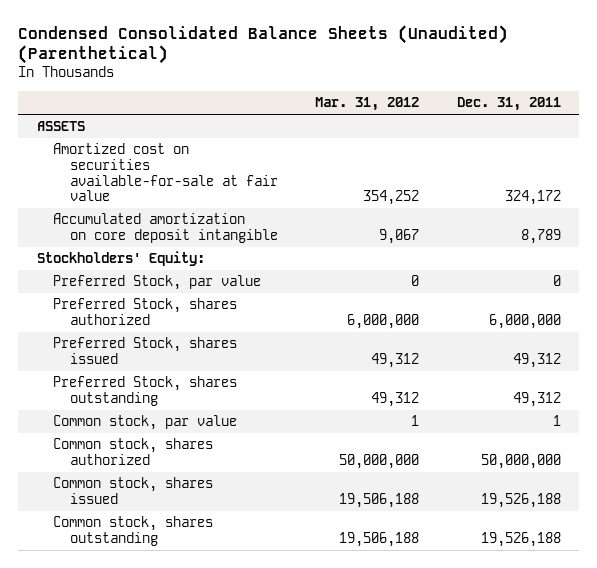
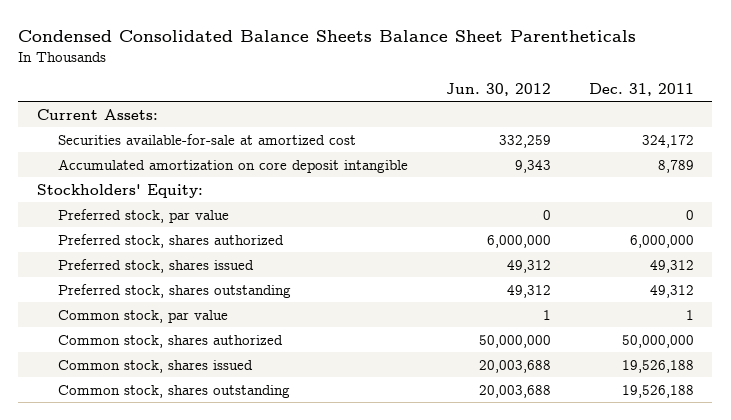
- Condensed Consolidated Balance Sheets (Unaudited) (Parenthetical)
+ Condensed Consolidated Balance Sheets Balance Sheet Parentheticals
- | Mar. 31, 2012 | Dec. 31, 2011
+ | Jun. 30, 2012 | Dec. 31, 2011
- ASSETS
- Amortized cost on securities available-for-sale at fair value | 354,252 | 324,172
+ Current Assets:
+ Securities available-for-sale at amortized cost | 332,259 | 324,172
- Preferred Stock, par value | 0 | 0
- Preferred Stock, shares authorized | 6,000,000 | 6,000,000
- Preferred Stock, shares issued | 49,312 | 49,312
- Preferred Stock, shares outstanding | 49,312 | 49,312
+ Preferred stock, par value | 0 | 0
+ Preferred stock, shares authorized | 6,000,000 | 6,000,000
+ Preferred stock, shares issued | 49,312 | 49,312
+ Preferred stock, shares outstanding | 49,312 | 49,312

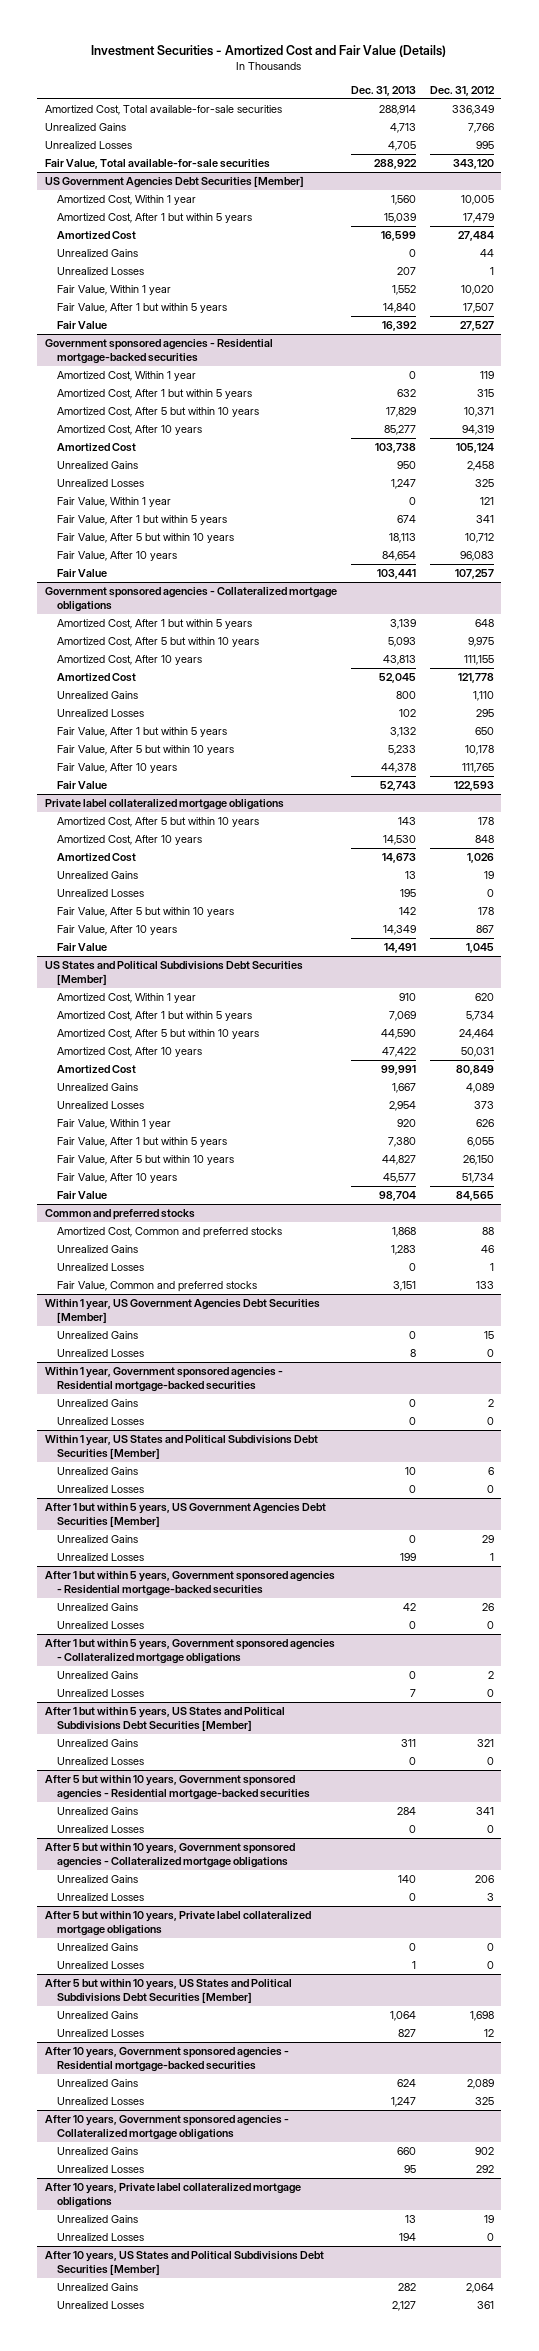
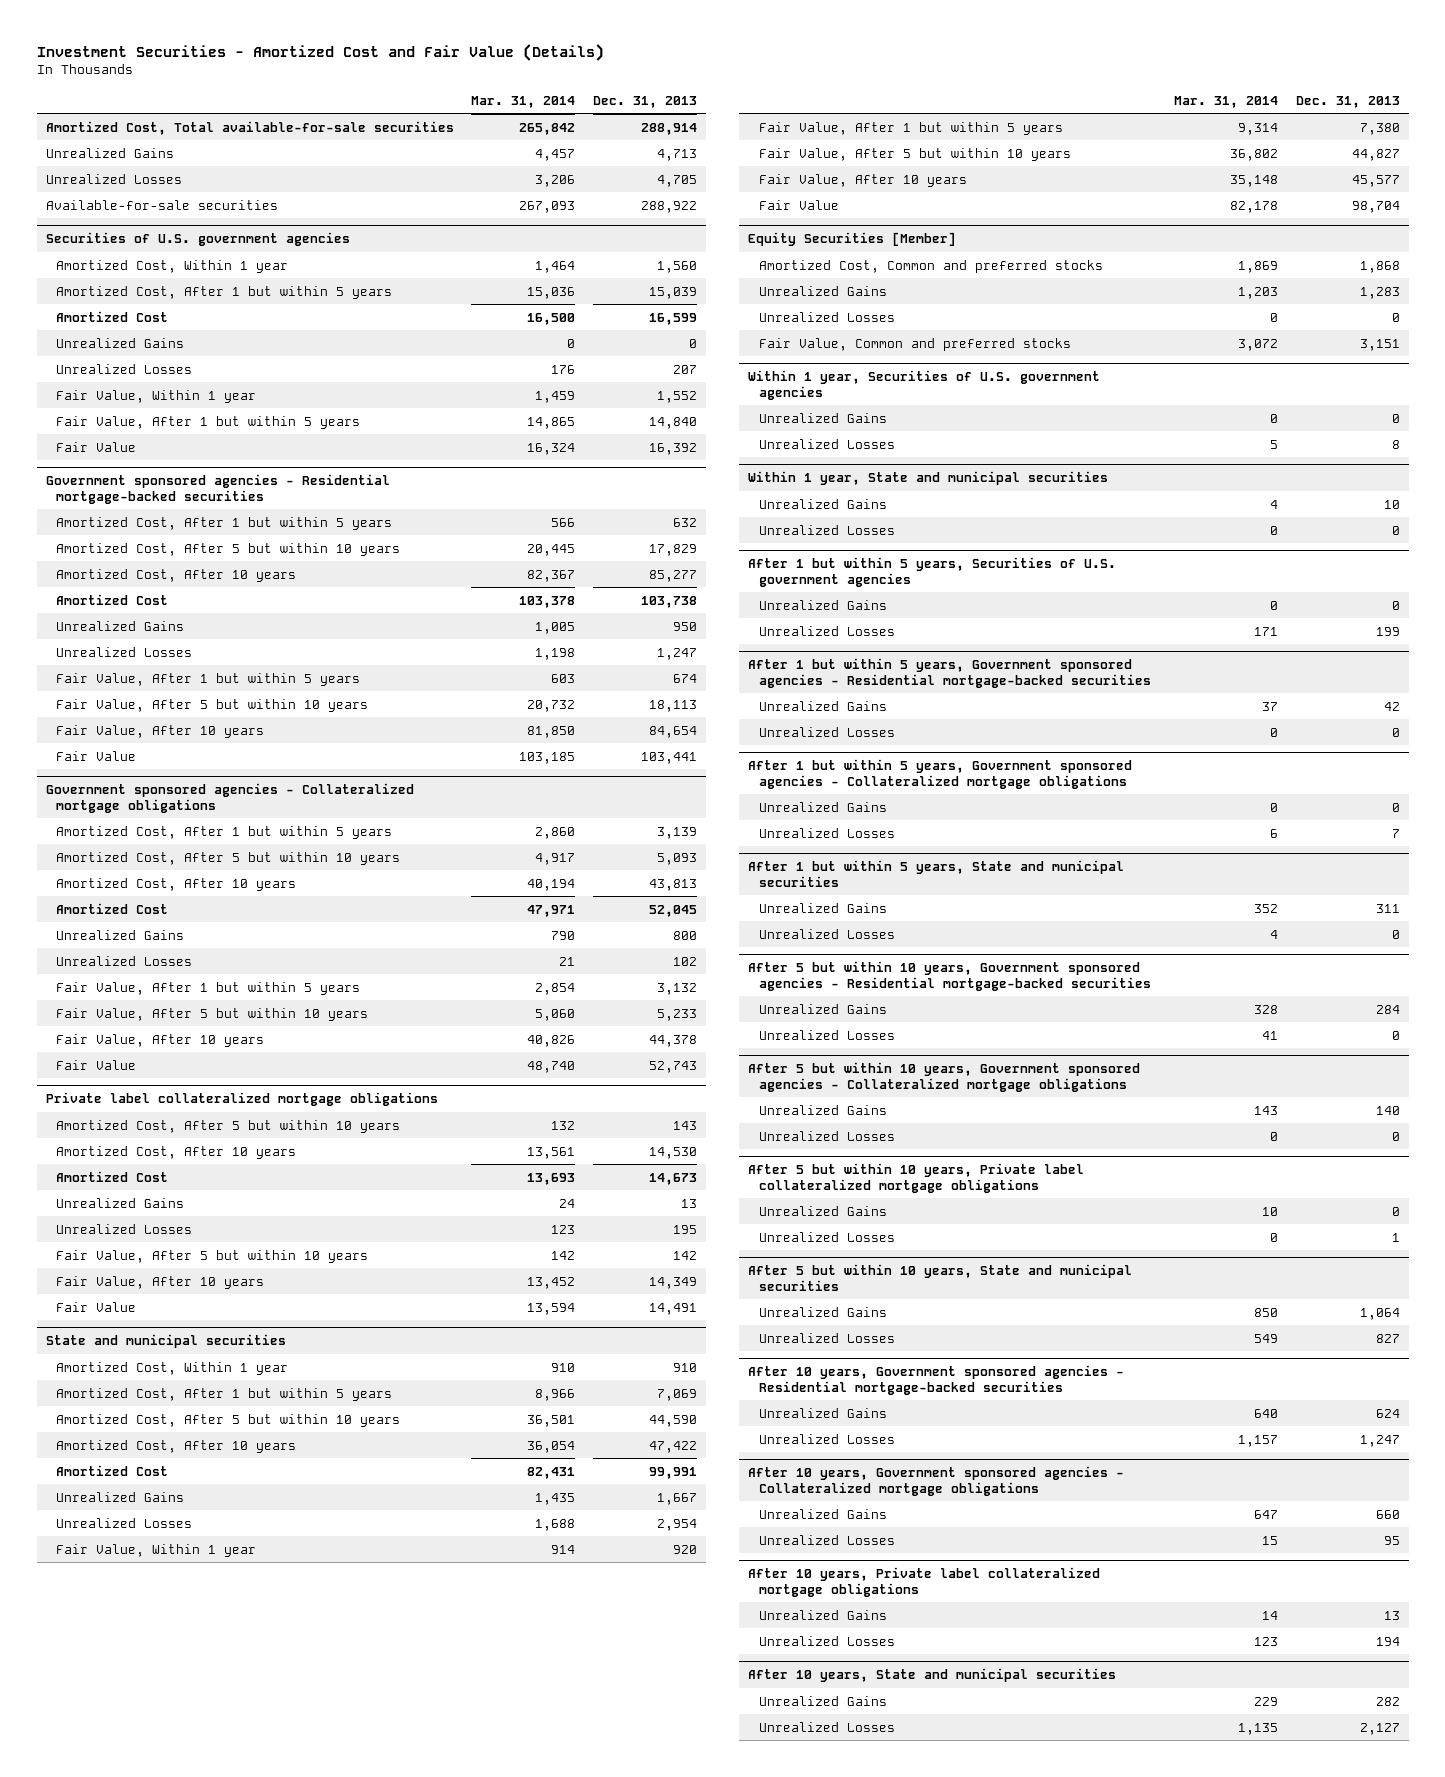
- | Dec. 31, 2013 | Dec. 31, 2012
+ | Mar. 31, 2014 | Dec. 31, 2013
- Fair Value, Total available-for-sale securities | 288,922 | 343,120
- US Government Agencies Debt Securities [Member]
+ Available-for-sale securities | 267,093 | 288,922
+ Securities of U.S. government agencies
@ Government sponsored agencies - Residential mortgage-backed securities
- Amortized Cost, Within 1 year | 0 | 119
- Fair Value, Within 1 year | 0 | 121
- US States and Political Subdivisions Debt Securities [Member]
+ State and municipal securities
- Common and preferred stocks
+ Equity Securities [Member]
- Within 1 year, US Government Agencies Debt Securities [Member]
+ Within 1 year, Securities of U.S. government agencies
- Within 1 year, Government sponsored agencies - Residential mortgage-backed securities
- Unrealized Gains | 0 | 2
- Unrealized Losses | 0 | 0
- Within 1 year, US States and Political Subdivisions Debt Securities [Member]
+ Within 1 year, State and municipal securities
- After 1 but within 5 years, US Government Agencies Debt Securities [Member]
+ After 1 but within 5 years, Securities of U.S. government agencies
- After 1 but within 5 years, US States and Political Subdivisions Debt Securities [Member]
+ After 1 but within 5 years, State and municipal securities
- After 5 but within 10 years, US States and Political Subdivisions Debt Securities [Member]
+ After 5 but within 10 years, State and municipal securities
- After 10 years, US States and Political Subdivisions Debt Securities [Member]
+ After 10 years, State and municipal securities

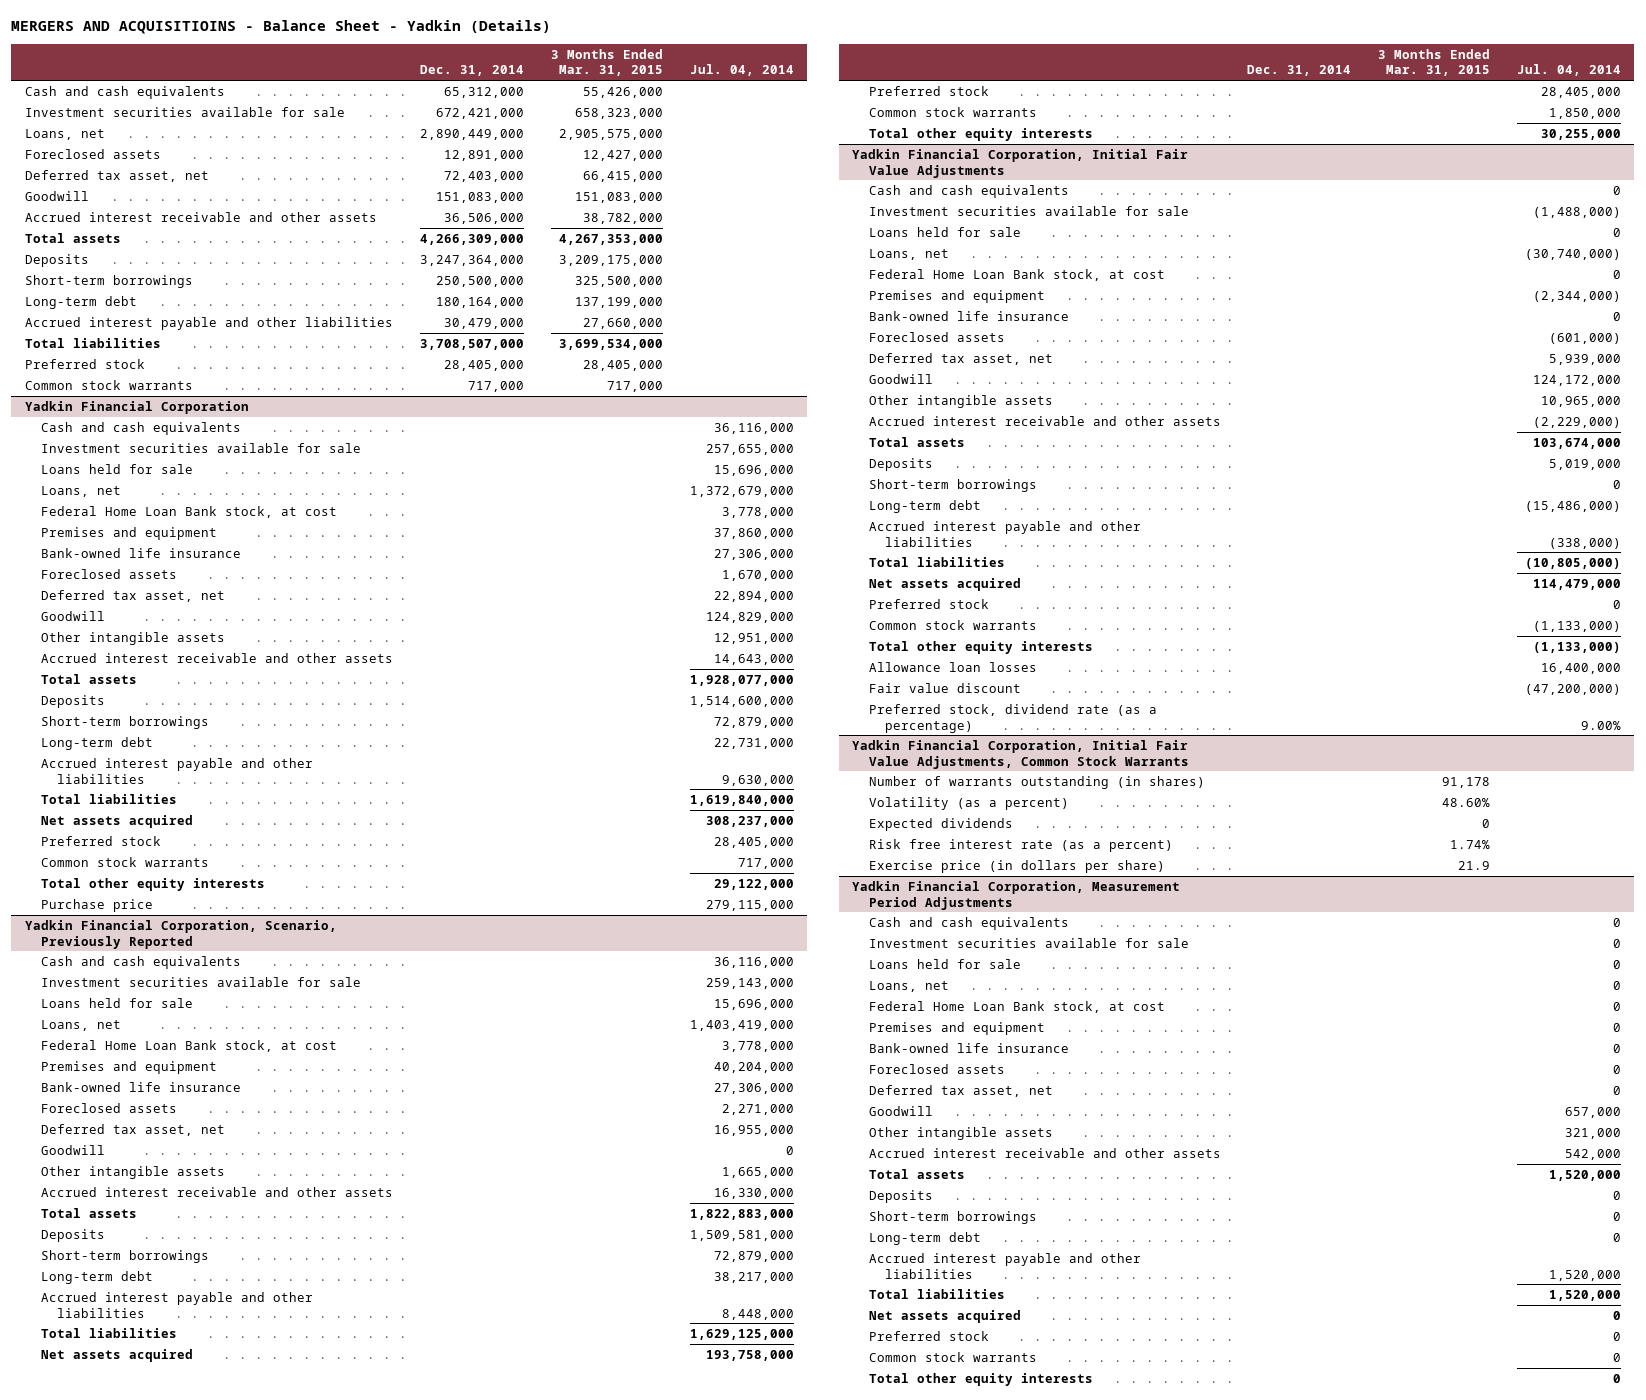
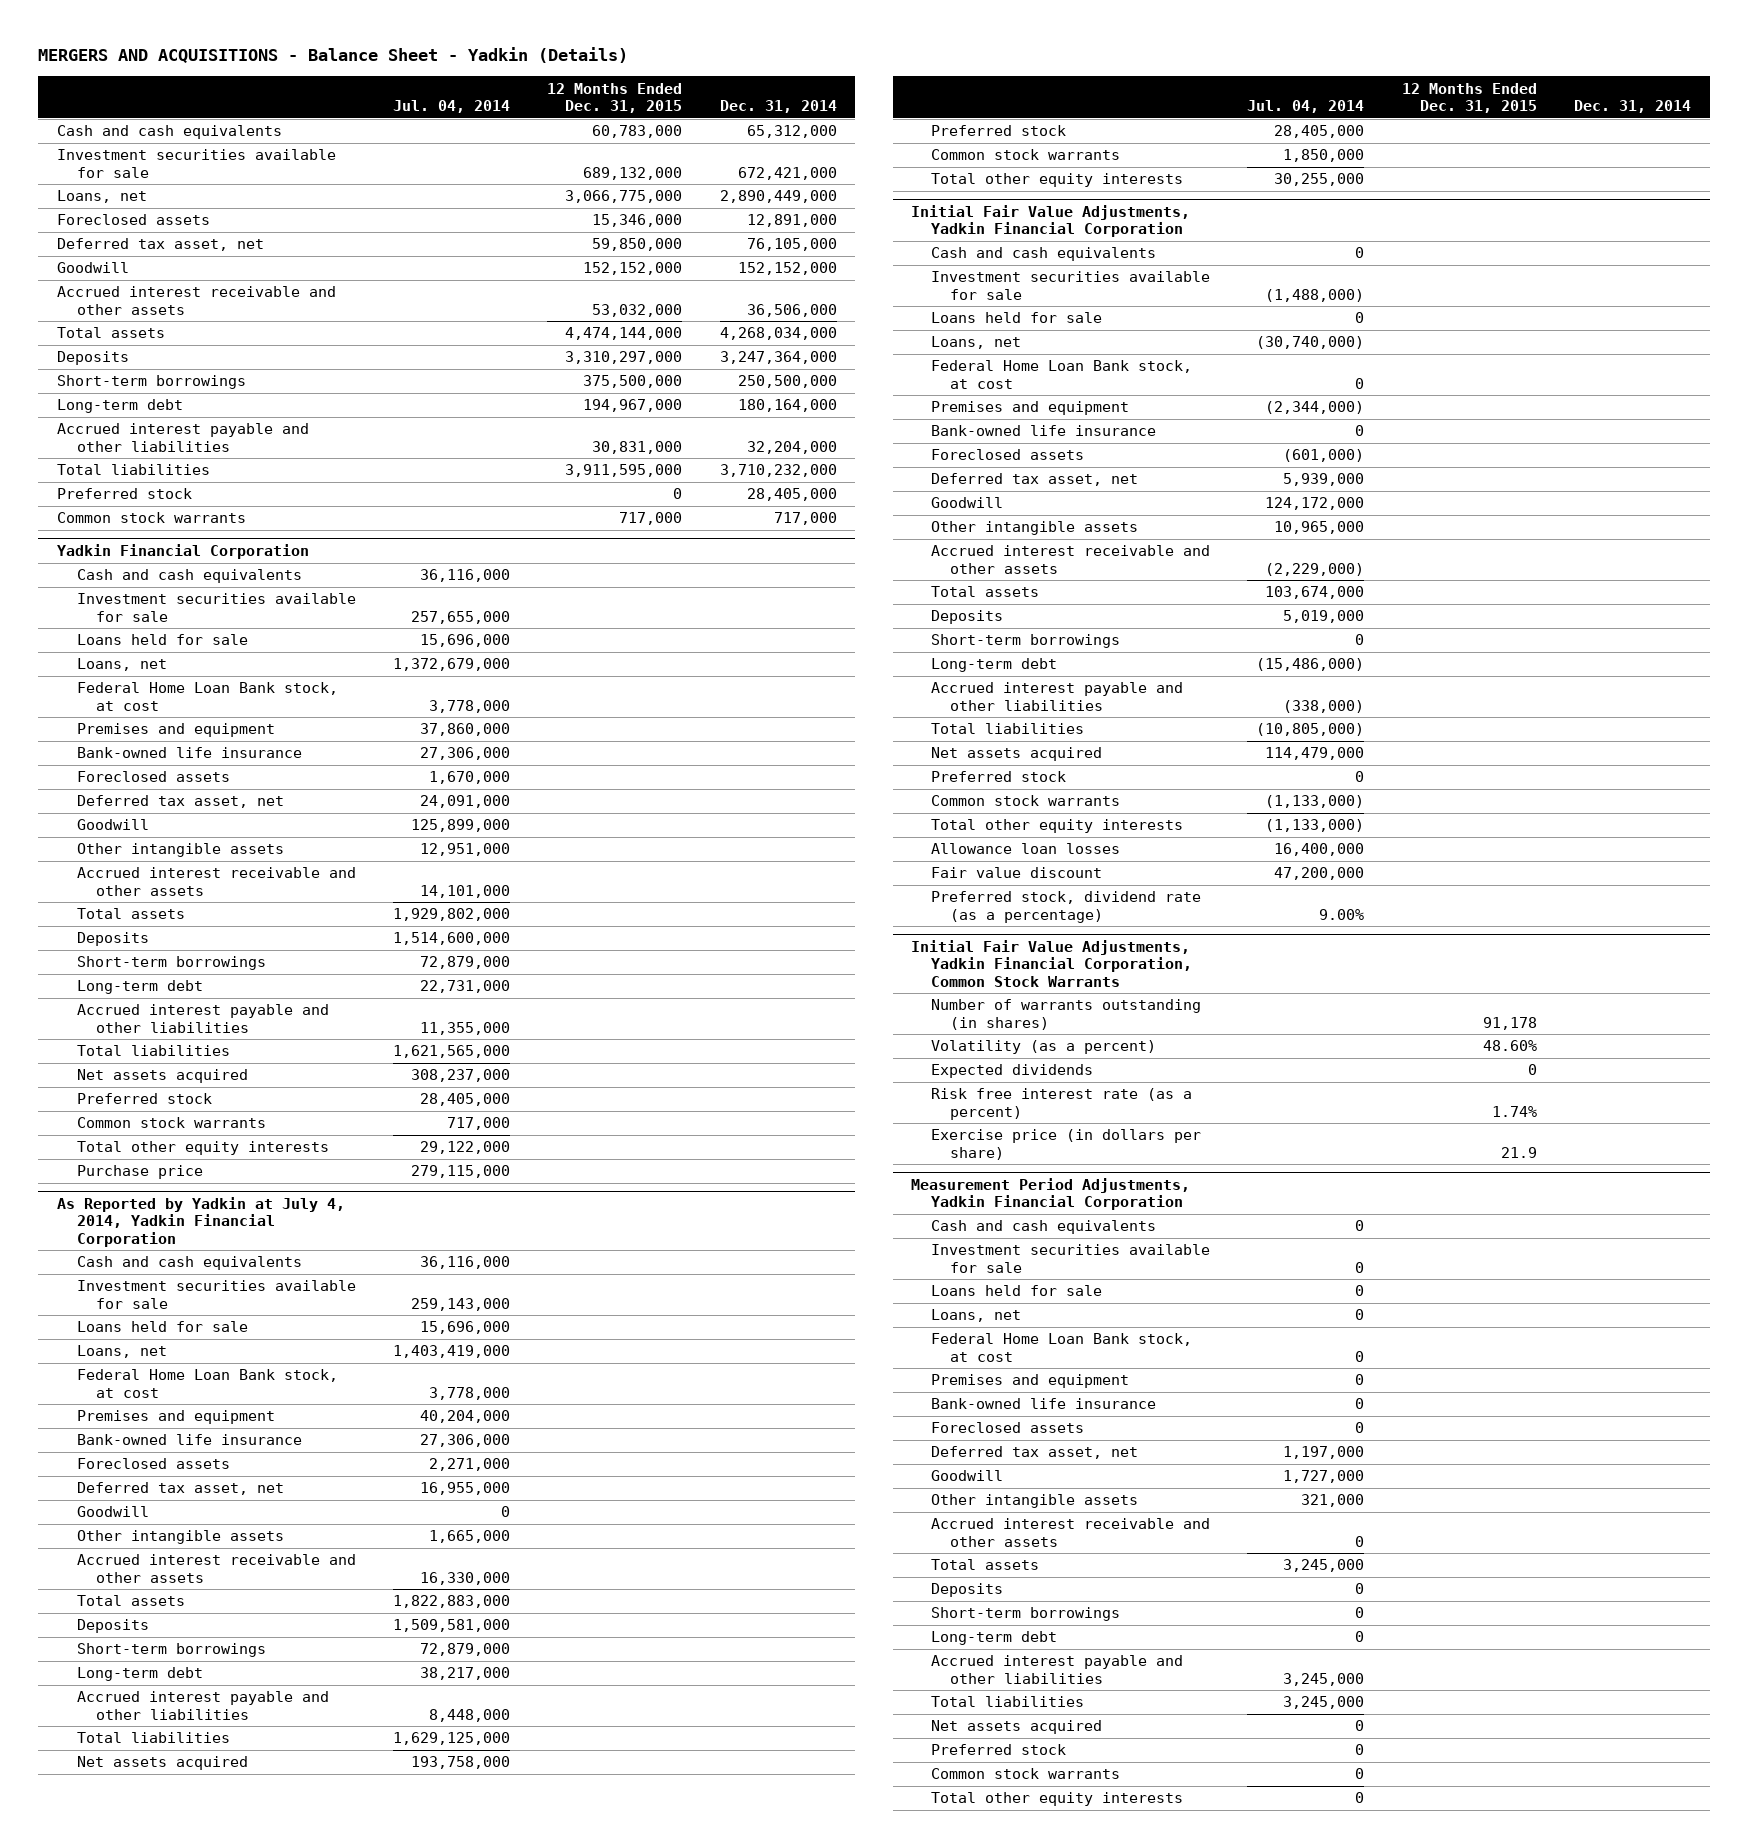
- MERGERS AND ACQUISITIOINS - Balance Sheet - Yadkin (Details)
+ MERGERS AND ACQUISITIONS - Balance Sheet - Yadkin (Details)
- | Dec. 31, 2014 | 3 Months Ended Mar. 31, 2015 | Jul. 04, 2014
+ | Jul. 04, 2014 | 12 Months Ended Dec. 31, 2015 | Dec. 31, 2014
- Deferred tax asset, net | 72,403,000 | 66,415,000 |
- Goodwill | 151,083,000 | 151,083,000 |
+ Deferred tax asset, net | | 59,850,000 | 76,105,000
+ Goodwill | | 152,152,000 | 152,152,000
- Total assets | 4,266,309,000 | 4,267,353,000 |
+ Total assets | | 4,474,144,000 | 4,268,034,000
- Accrued interest payable and other liabilities | 30,479,000 | 27,660,000 |
- Total liabilities | 3,708,507,000 | 3,699,534,000 |
+ Accrued interest payable and other liabilities | | 30,831,000 | 32,204,000
+ Total liabilities | | 3,911,595,000 | 3,710,232,000
@ Yadkin Financial Corporation
- Deferred tax asset, net | | | 22,894,000
- Goodwill | | | 124,829,000
+ Deferred tax asset, net | 24,091,000 | |
+ Goodwill | 125,899,000 | |
- Accrued interest receivable and other assets | | | 14,643,000
- Total assets | | | 1,928,077,000
+ Accrued interest receivable and other assets | 14,101,000 | |
+ Total assets | 1,929,802,000 | |
- Accrued interest payable and other liabilities | | | 9,630,000
- Total liabilities | | | 1,619,840,000
+ Accrued interest payable and other liabilities | 11,355,000 | |
+ Total liabilities | 1,621,565,000 | |
- Yadkin Financial Corporation, Scenario, Previously Reported
+ As Reported by Yadkin at July 4, 2014, Yadkin Financial Corporation
- Yadkin Financial Corporation, Initial Fair Value Adjustments
+ Initial Fair Value Adjustments, Yadkin Financial Corporation
- Fair value discount | | | (47,200,000)
+ Fair value discount | 47,200,000 | |
- Yadkin Financial Corporation, Initial Fair Value Adjustments, Common Stock Warrants
+ Initial Fair Value Adjustments, Yadkin Financial Corporation, Common Stock Warrants
- Yadkin Financial Corporation, Measurement Period Adjustments
+ Measurement Period Adjustments, Yadkin Financial Corporation
- Deferred tax asset, net | | | 0
- Goodwill | | | 657,000
+ Deferred tax asset, net | 1,197,000 | |
+ Goodwill | 1,727,000 | |
- Accrued interest receivable and other assets | | | 542,000
- Total assets | | | 1,520,000
+ Accrued interest receivable and other assets | 0 | |
+ Total assets | 3,245,000 | |
- Accrued interest payable and other liabilities | | | 1,520,000
- Total liabilities | | | 1,520,000
+ Accrued interest payable and other liabilities | 3,245,000 | |
+ Total liabilities | 3,245,000 | |

